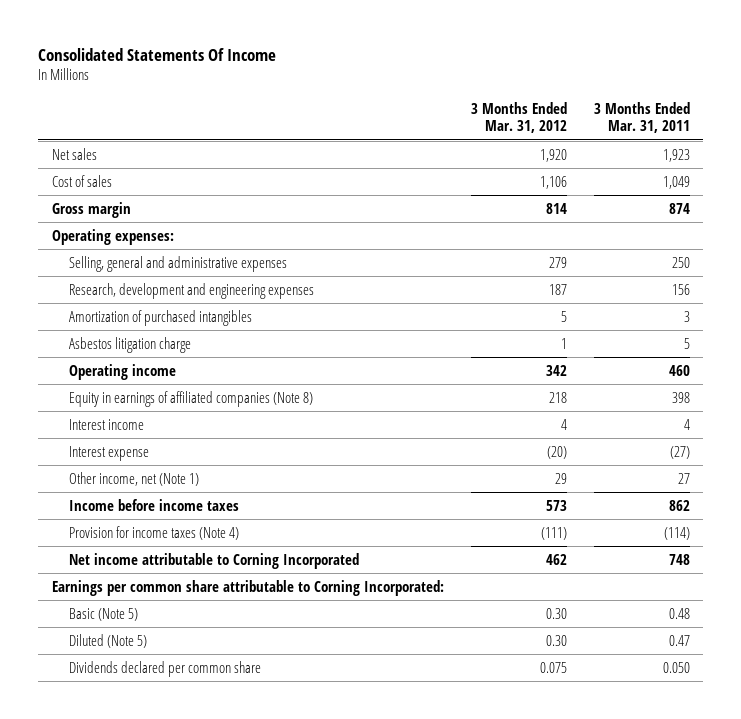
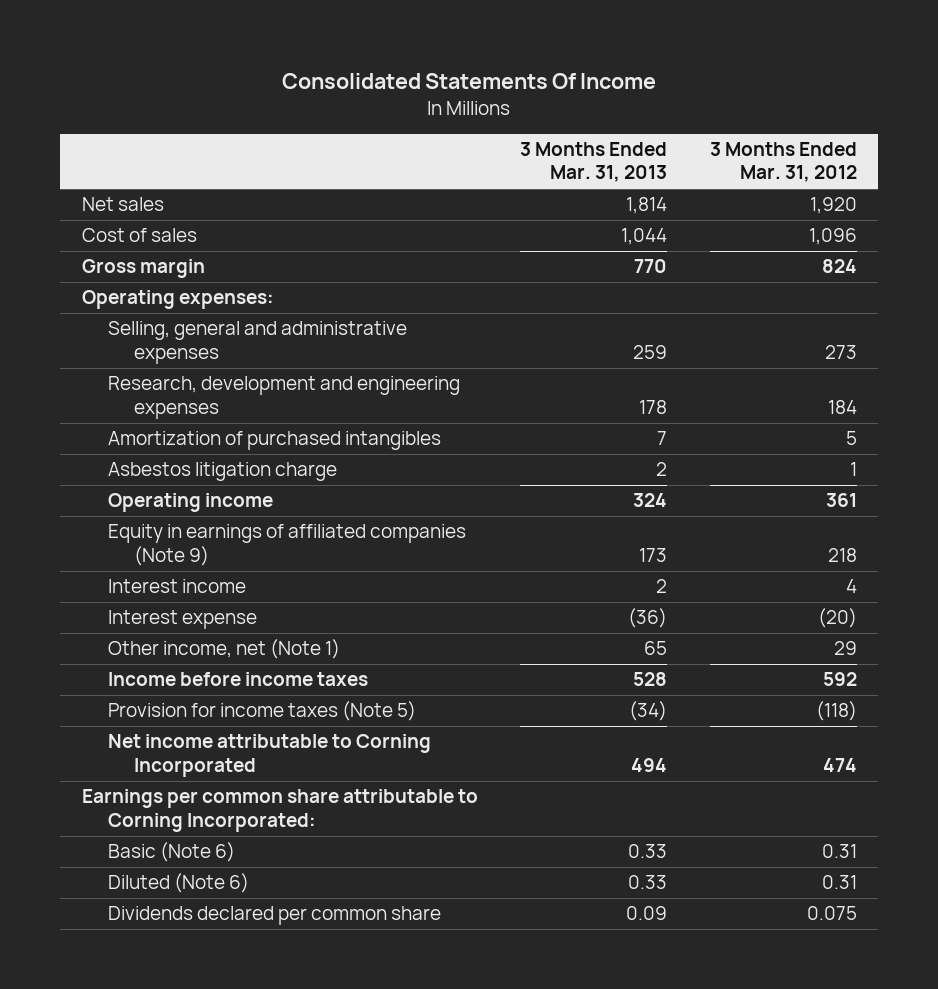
- | 3 Months Ended Mar. 31, 2012 | 3 Months Ended Mar. 31, 2011
+ | 3 Months Ended Mar. 31, 2013 | 3 Months Ended Mar. 31, 2012
- Cost of sales | 1,106 | 1,049
- Gross margin | 814 | 874
+ Cost of sales | 1,044 | 1,096
+ Gross margin | 770 | 824
- Selling, general and administrative expenses | 279 | 250
- Research, development and engineering expenses | 187 | 156
+ Selling, general and administrative expenses | 259 | 273
+ Research, development and engineering expenses | 178 | 184
- Operating income | 342 | 460
- Equity in earnings of affiliated companies (Note 8) | 218 | 398
+ Operating income | 324 | 361
+ Equity in earnings of affiliated companies (Note 9) | 173 | 218
- Income before income taxes | 573 | 862
- Provision for income taxes (Note 4) | (111) | (114)
- Net income attributable to Corning Incorporated | 462 | 748
+ Income before income taxes | 528 | 592
+ Provision for income taxes (Note 5) | (34) | (118)
+ Net income attributable to Corning Incorporated | 494 | 474
- Basic (Note 5) | 0.30 | 0.48
- Diluted (Note 5) | 0.30 | 0.47
+ Basic (Note 6) | 0.33 | 0.31
+ Diluted (Note 6) | 0.33 | 0.31

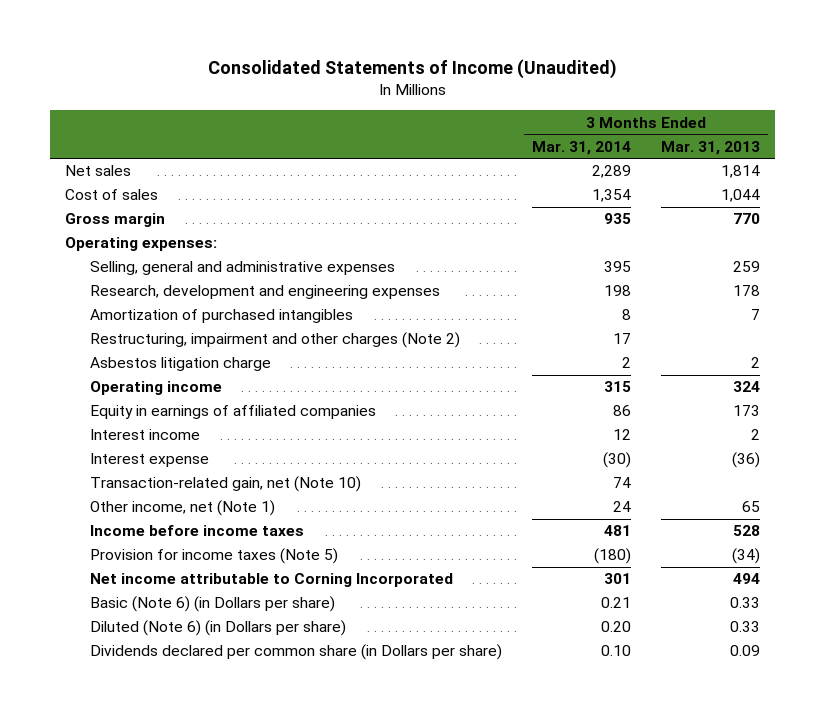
- Consolidated Statements Of Income
+ Consolidated Statements of Income (Unaudited)
- | 3 Months Ended Mar. 31, 2013 | 3 Months Ended Mar. 31, 2012
+ | 3 Months Ended Mar. 31, 2014 | 3 Months Ended Mar. 31, 2013
+ Restructuring, impairment and other charges (Note 2) | 17 |
- Equity in earnings of affiliated companies (Note 9) | 173 | 218
+ Equity in earnings of affiliated companies | 86 | 173
+ Transaction-related gain, net (Note 10) | 74 |
- Earnings per common share attributable to Corning Incorporated:
- Basic (Note 6) | 0.33 | 0.31
- Diluted (Note 6) | 0.33 | 0.31
- Dividends declared per common share | 0.09 | 0.075
+ Basic (Note 6) (in Dollars per share) | 0.21 | 0.33
+ Diluted (Note 6) (in Dollars per share) | 0.20 | 0.33
+ Dividends declared per common share (in Dollars per share) | 0.10 | 0.09

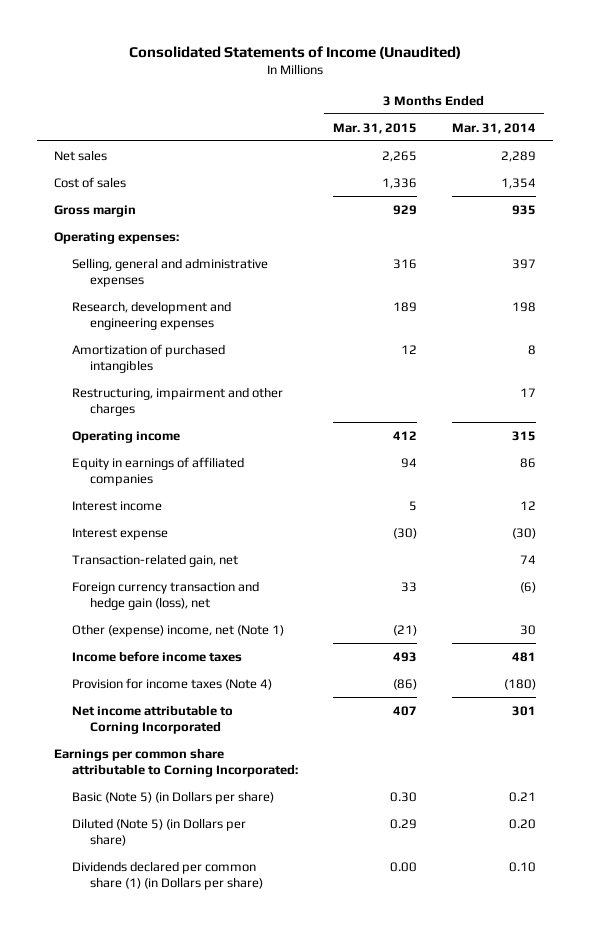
- | 3 Months Ended Mar. 31, 2014 | 3 Months Ended Mar. 31, 2013
+ | 3 Months Ended Mar. 31, 2015 | 3 Months Ended Mar. 31, 2014
- Selling, general and administrative expenses | 395 | 259
+ Selling, general and administrative expenses | 316 | 397
- Restructuring, impairment and other charges (Note 2) | 17 |
- Asbestos litigation charge | 2 | 2
+ Restructuring, impairment and other charges | | 17
- Transaction-related gain, net (Note 10) | 74 |
- Other income, net (Note 1) | 24 | 65
+ Transaction-related gain, net | | 74
+ Foreign currency transaction and hedge gain (loss), net | 33 | (6)
+ Other (expense) income, net (Note 1) | (21) | 30
- Provision for income taxes (Note 5) | (180) | (34)
+ Provision for income taxes (Note 4) | (86) | (180)
- Basic (Note 6) (in Dollars per share) | 0.21 | 0.33
- Diluted (Note 6) (in Dollars per share) | 0.20 | 0.33
- Dividends declared per common share (in Dollars per share) | 0.10 | 0.09
+ Earnings per common share attributable to Corning Incorporated:
+ Basic (Note 5) (in Dollars per share) | 0.30 | 0.21
+ Diluted (Note 5) (in Dollars per share) | 0.29 | 0.20
+ Dividends declared per common share (1) (in Dollars per share) | 0.00 | 0.10

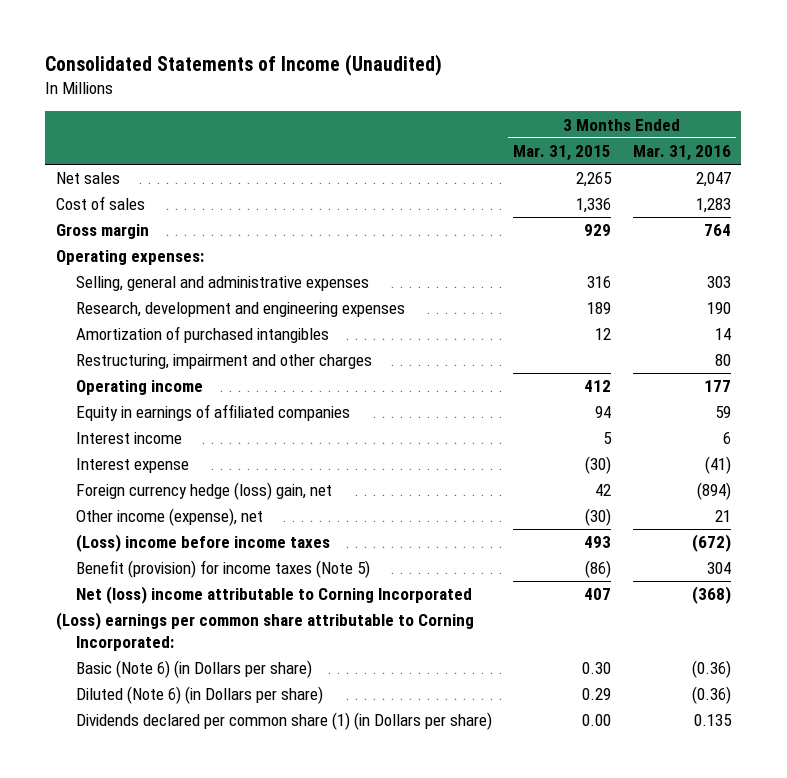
- | 3 Months Ended Mar. 31, 2015 | 3 Months Ended Mar. 31, 2014
+ | 3 Months Ended Mar. 31, 2015 | 3 Months Ended Mar. 31, 2016
- Transaction-related gain, net | | 74
- Foreign currency transaction and hedge gain (loss), net | 33 | (6)
- Other (expense) income, net (Note 1) | (21) | 30
- Income before income taxes | 493 | 481
- Provision for income taxes (Note 4) | (86) | (180)
- Net income attributable to Corning Incorporated | 407 | 301
- Earnings per common share attributable to Corning Incorporated:
- Basic (Note 5) (in Dollars per share) | 0.30 | 0.21
- Diluted (Note 5) (in Dollars per share) | 0.29 | 0.20
+ Foreign currency hedge (loss) gain, net | 42 | (894)
+ Other income (expense), net | (30) | 21
+ (Loss) income before income taxes | 493 | (672)
+ Benefit (provision) for income taxes (Note 5) | (86) | 304
+ Net (loss) income attributable to Corning Incorporated | 407 | (368)
+ (Loss) earnings per common share attributable to Corning Incorporated:
+ Basic (Note 6) (in Dollars per share) | 0.30 | (0.36)
+ Diluted (Note 6) (in Dollars per share) | 0.29 | (0.36)

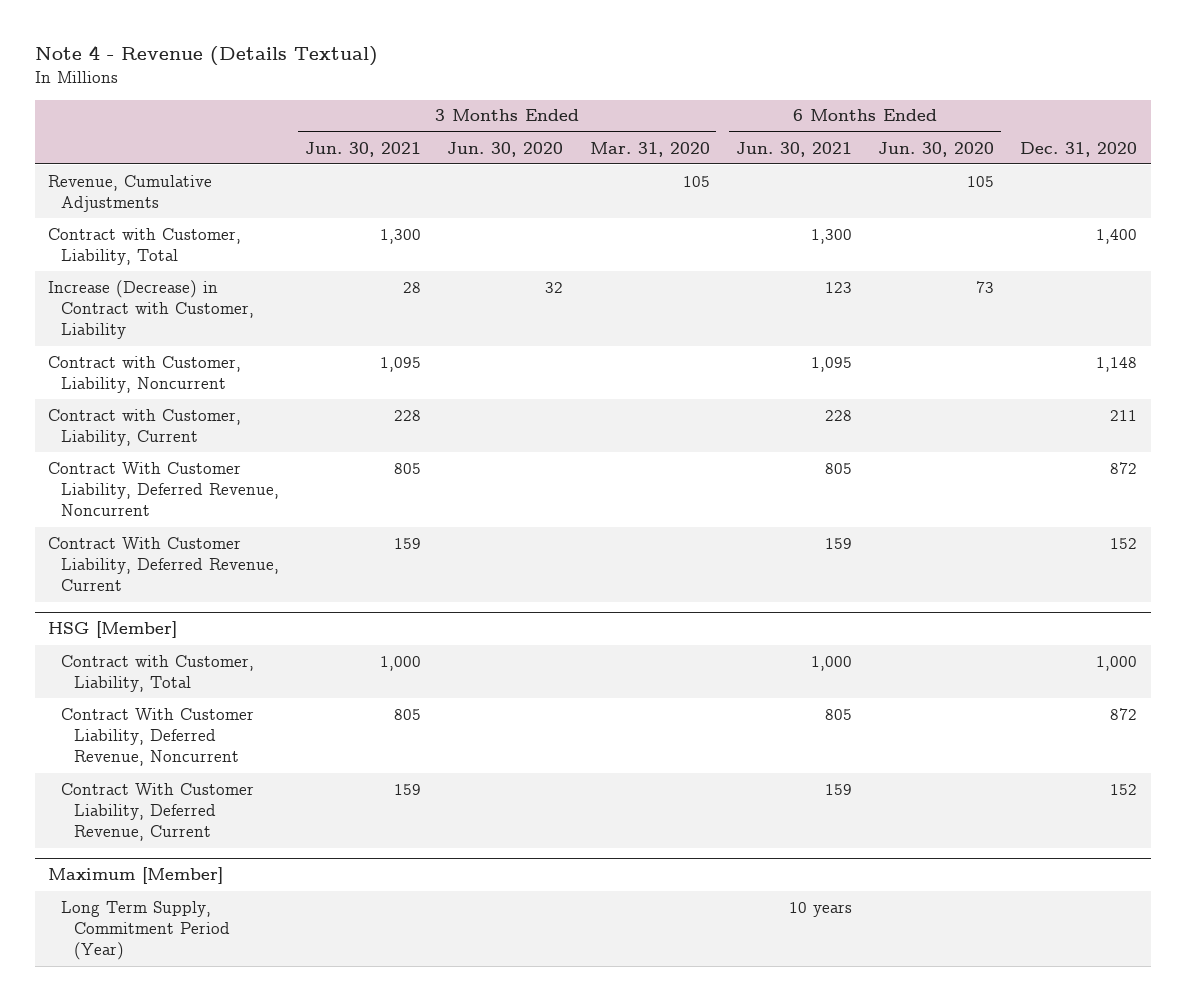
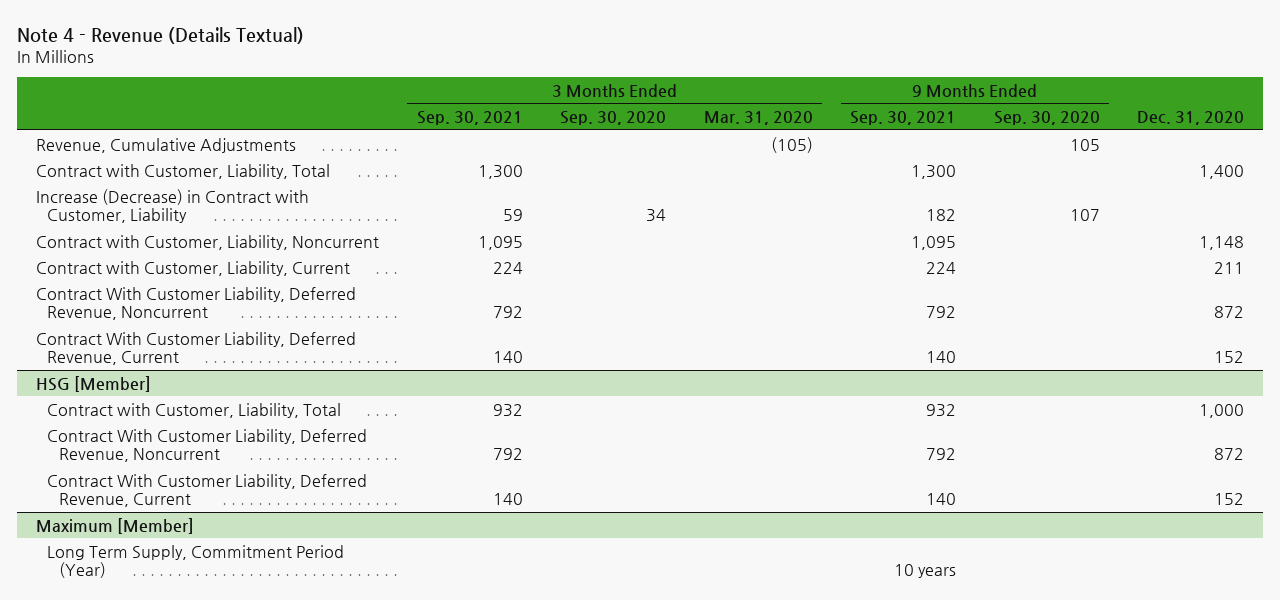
- | 3 Months Ended Jun. 30, 2021 | 3 Months Ended Jun. 30, 2020 | 3 Months Ended Mar. 31, 2020 | 6 Months Ended Jun. 30, 2021 | 6 Months Ended Jun. 30, 2020 | Dec. 31, 2020
+ | 3 Months Ended Sep. 30, 2021 | 3 Months Ended Sep. 30, 2020 | 3 Months Ended Mar. 31, 2020 | 9 Months Ended Sep. 30, 2021 | 9 Months Ended Sep. 30, 2020 | Dec. 31, 2020
- Revenue, Cumulative Adjustments | | | 105 | | 105 |
+ Revenue, Cumulative Adjustments | | | (105) | | 105 |

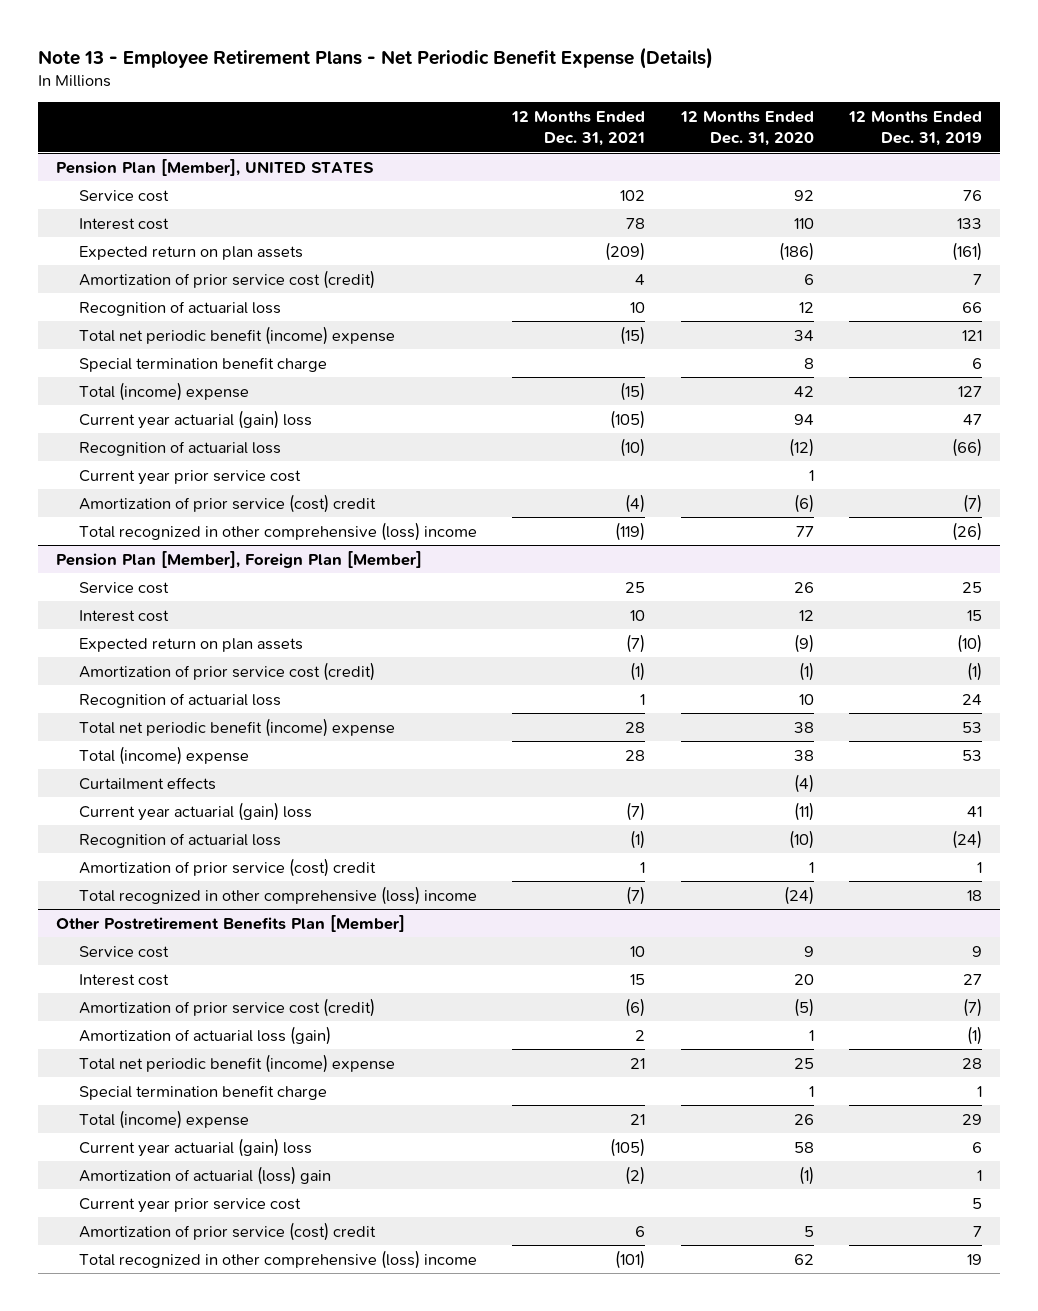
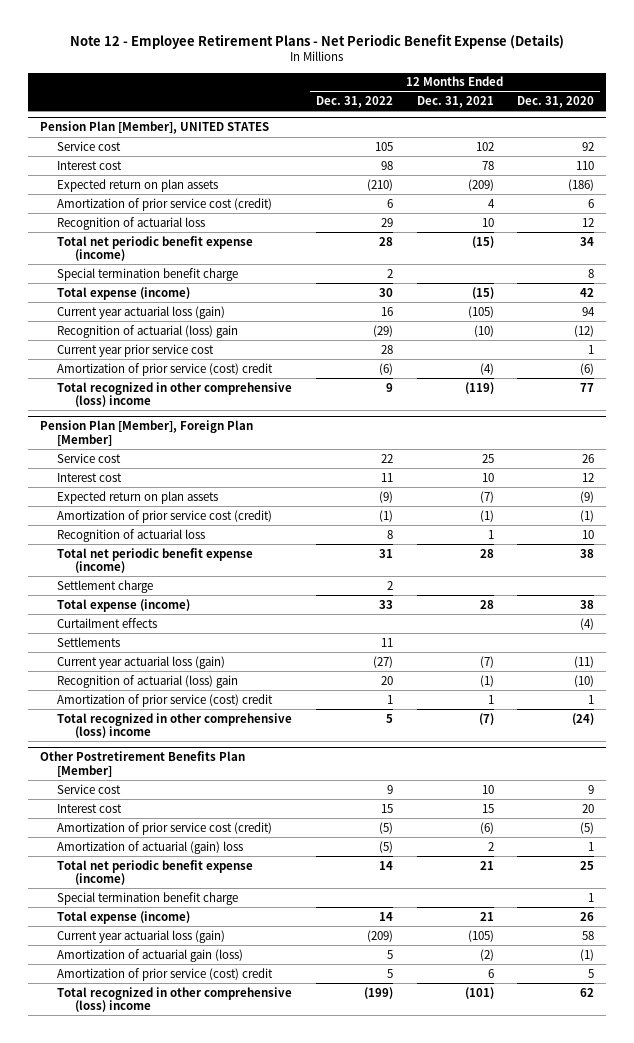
- Note 13 - Employee Retirement Plans - Net Periodic Benefit Expense (Details)
+ Note 12 - Employee Retirement Plans - Net Periodic Benefit Expense (Details)
- | 12 Months Ended Dec. 31, 2021 | 12 Months Ended Dec. 31, 2020 | 12 Months Ended Dec. 31, 2019
+ | 12 Months Ended Dec. 31, 2022 | 12 Months Ended Dec. 31, 2021 | 12 Months Ended Dec. 31, 2020
@ Pension Plan [Member], UNITED STATES
- Total net periodic benefit (income) expense | (15) | 34 | 121
+ Total net periodic benefit expense (income) | 28 | (15) | 34
- Total (income) expense | (15) | 42 | 127
- Current year actuarial (gain) loss | (105) | 94 | 47
- Recognition of actuarial loss | (10) | (12) | (66)
+ Total expense (income) | 30 | (15) | 42
+ Current year actuarial loss (gain) | 16 | (105) | 94
+ Recognition of actuarial (loss) gain | (29) | (10) | (12)
@ Pension Plan [Member], Foreign Plan [Member]
- Total net periodic benefit (income) expense | 28 | 38 | 53
- Total (income) expense | 28 | 38 | 53
+ Total net periodic benefit expense (income) | 31 | 28 | 38
+ Settlement charge | 2 | |
+ Total expense (income) | 33 | 28 | 38
- Current year actuarial (gain) loss | (7) | (11) | 41
- Recognition of actuarial loss | (1) | (10) | (24)
+ Settlements | 11 | |
+ Current year actuarial loss (gain) | (27) | (7) | (11)
+ Recognition of actuarial (loss) gain | 20 | (1) | (10)
@ Other Postretirement Benefits Plan [Member]
- Amortization of actuarial loss (gain) | 2 | 1 | (1)
- Total net periodic benefit (income) expense | 21 | 25 | 28
+ Amortization of actuarial (gain) loss | (5) | 2 | 1
+ Total net periodic benefit expense (income) | 14 | 21 | 25
- Total (income) expense | 21 | 26 | 29
- Current year actuarial (gain) loss | (105) | 58 | 6
- Amortization of actuarial (loss) gain | (2) | (1) | 1
- Current year prior service cost | | | 5
+ Total expense (income) | 14 | 21 | 26
+ Current year actuarial loss (gain) | (209) | (105) | 58
+ Amortization of actuarial gain (loss) | 5 | (2) | (1)

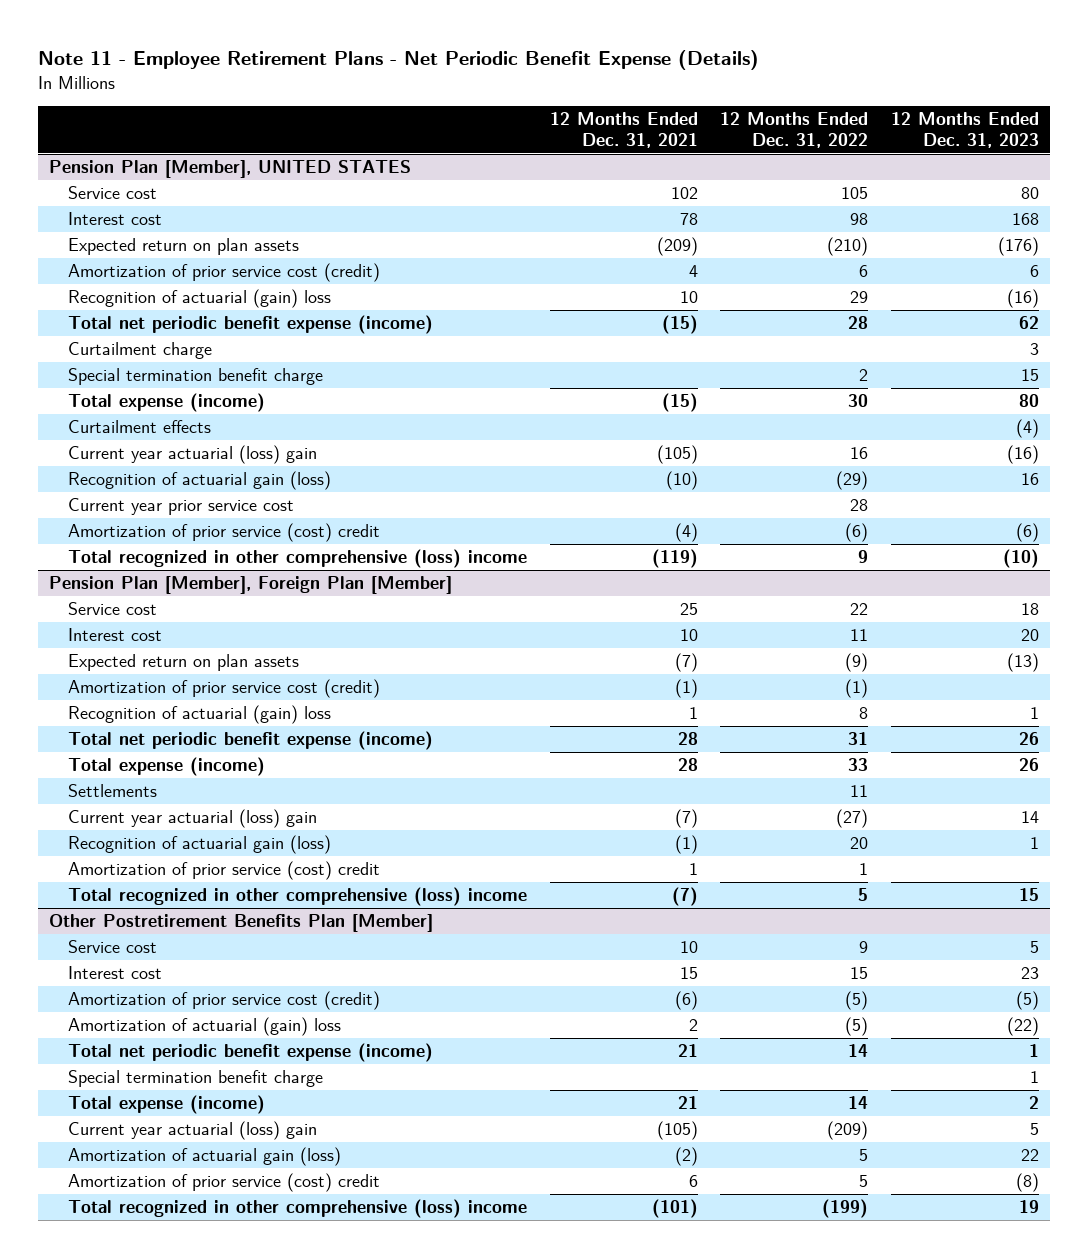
- Note 12 - Employee Retirement Plans - Net Periodic Benefit Expense (Details)
+ Note 11 - Employee Retirement Plans - Net Periodic Benefit Expense (Details)
- | 12 Months Ended Dec. 31, 2022 | 12 Months Ended Dec. 31, 2021 | 12 Months Ended Dec. 31, 2020
+ | 12 Months Ended Dec. 31, 2021 | 12 Months Ended Dec. 31, 2022 | 12 Months Ended Dec. 31, 2023
@ Pension Plan [Member], UNITED STATES
- Recognition of actuarial loss | 29 | 10 | 12
+ Recognition of actuarial (gain) loss | 10 | 29 | (16)
+ Curtailment charge | | | 3
- Current year actuarial loss (gain) | 16 | (105) | 94
- Recognition of actuarial (loss) gain | (29) | (10) | (12)
+ Curtailment effects | | | (4)
+ Current year actuarial (loss) gain | (105) | 16 | (16)
+ Recognition of actuarial gain (loss) | (10) | (29) | 16
@ Pension Plan [Member], Foreign Plan [Member]
- Recognition of actuarial loss | 8 | 1 | 10
+ Recognition of actuarial (gain) loss | 1 | 8 | 1
- Settlement charge | 2 | |
- Curtailment effects | | | (4)
- Current year actuarial loss (gain) | (27) | (7) | (11)
- Recognition of actuarial (loss) gain | 20 | (1) | (10)
+ Current year actuarial (loss) gain | (7) | (27) | 14
+ Recognition of actuarial gain (loss) | (1) | 20 | 1
@ Other Postretirement Benefits Plan [Member]
- Current year actuarial loss (gain) | (209) | (105) | 58
+ Current year actuarial (loss) gain | (105) | (209) | 5

